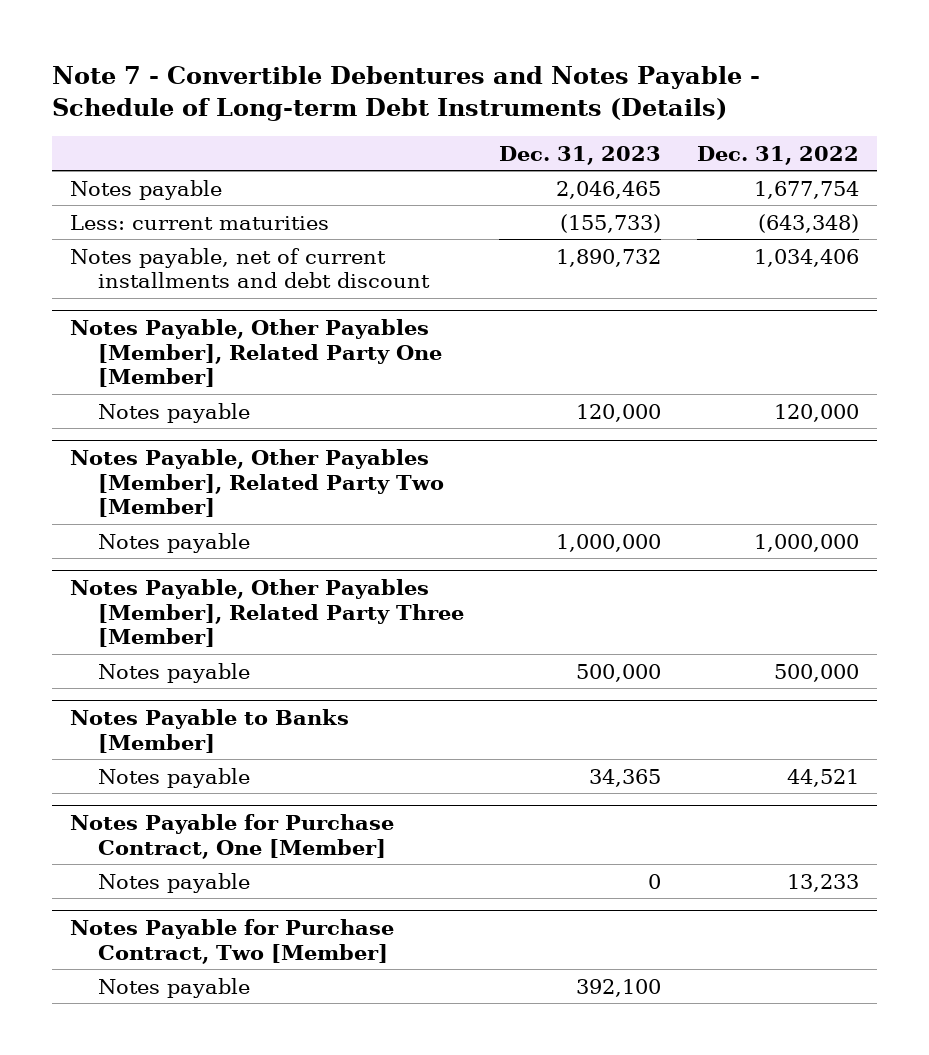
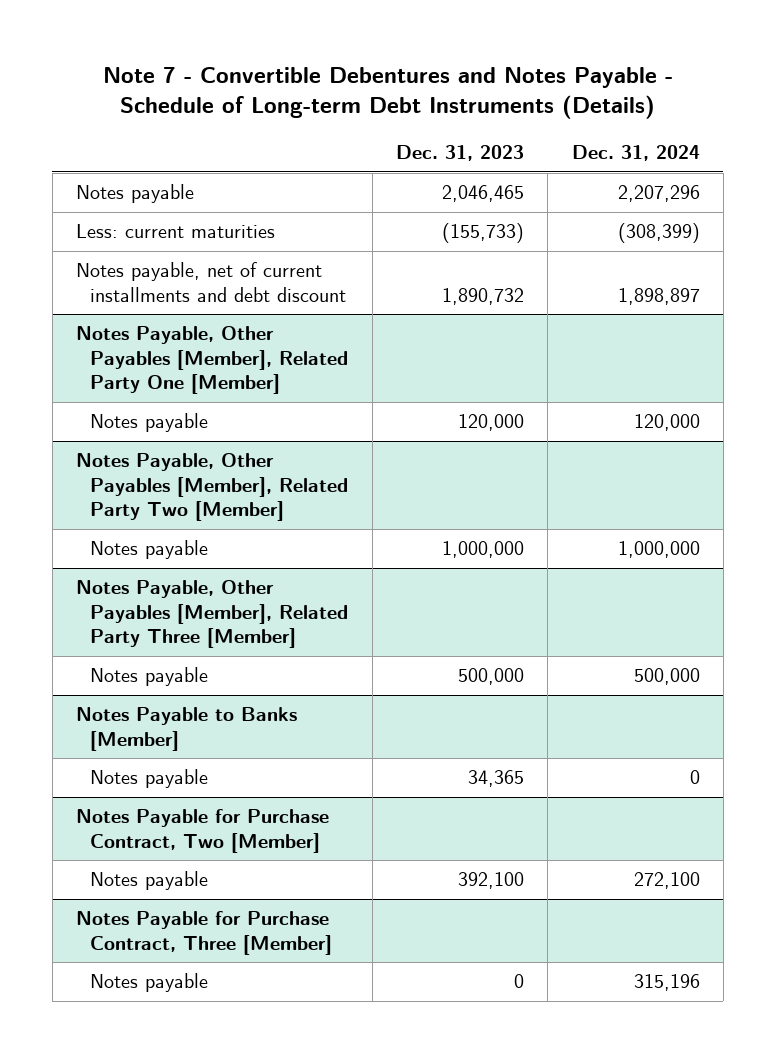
- | Dec. 31, 2023 | Dec. 31, 2022
+ | Dec. 31, 2023 | Dec. 31, 2024
- Notes Payable for Purchase Contract, One [Member]
- Notes payable | 0 | 13,233
+ Notes Payable for Purchase Contract, Three [Member]
+ Notes payable | 0 | 315,196

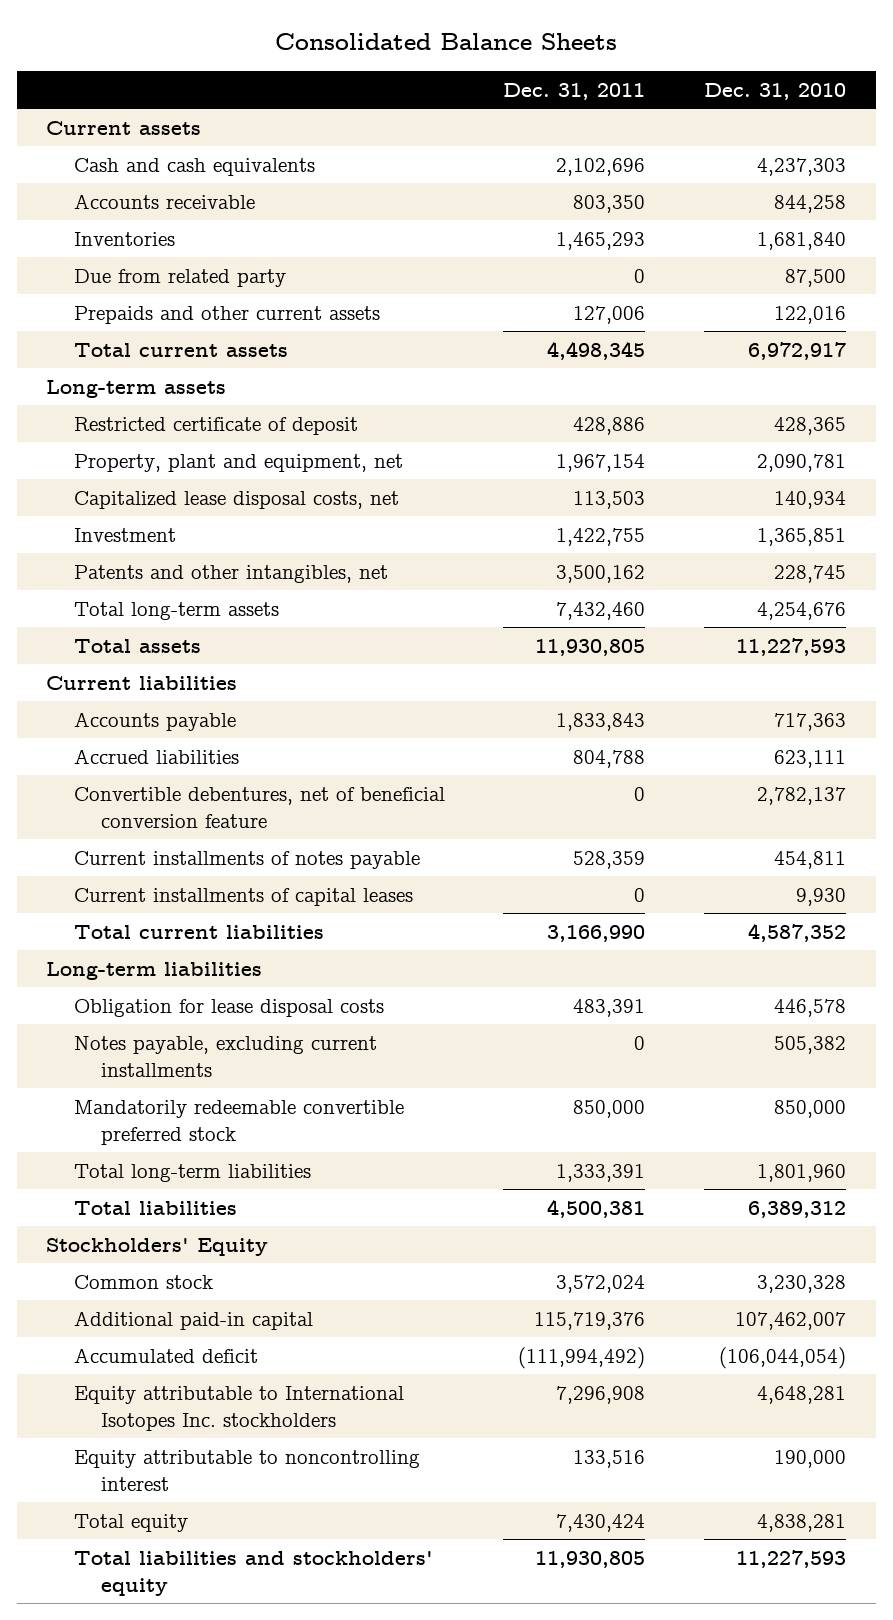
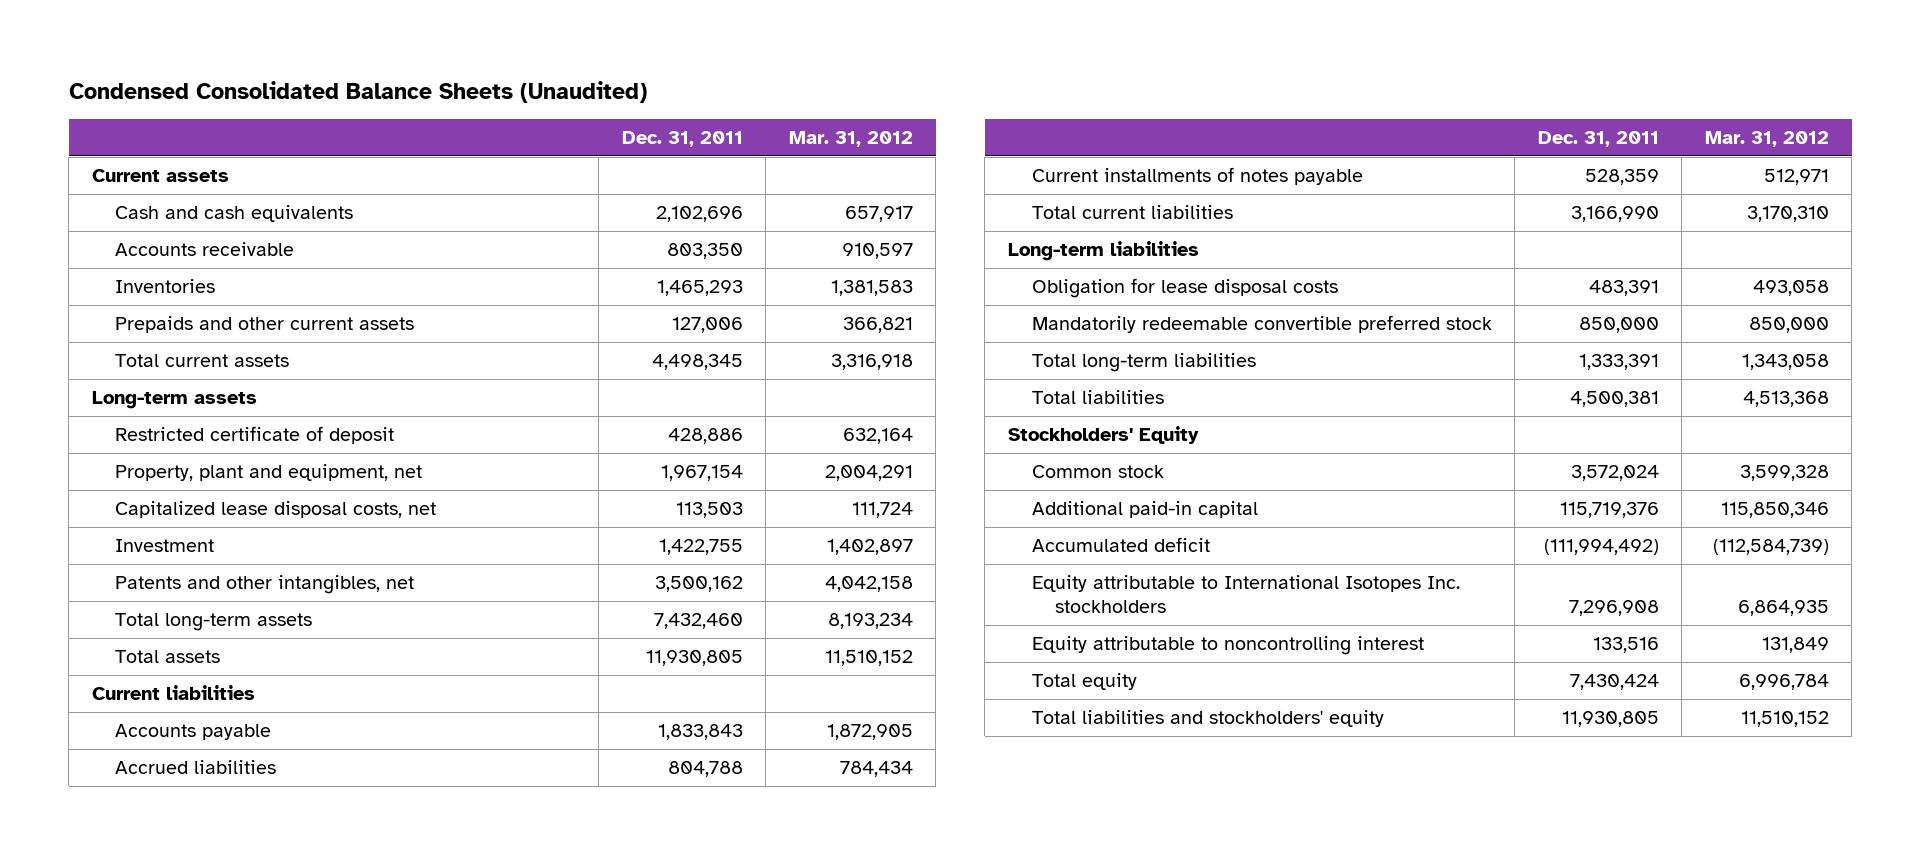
- Consolidated Balance Sheets
+ Condensed Consolidated Balance Sheets (Unaudited)
- | Dec. 31, 2011 | Dec. 31, 2010
+ | Dec. 31, 2011 | Mar. 31, 2012
- Due from related party | 0 | 87,500
- Convertible debentures, net of beneficial conversion feature | 0 | 2,782,137
- Current installments of capital leases | 0 | 9,930
- Notes payable, excluding current installments | 0 | 505,382

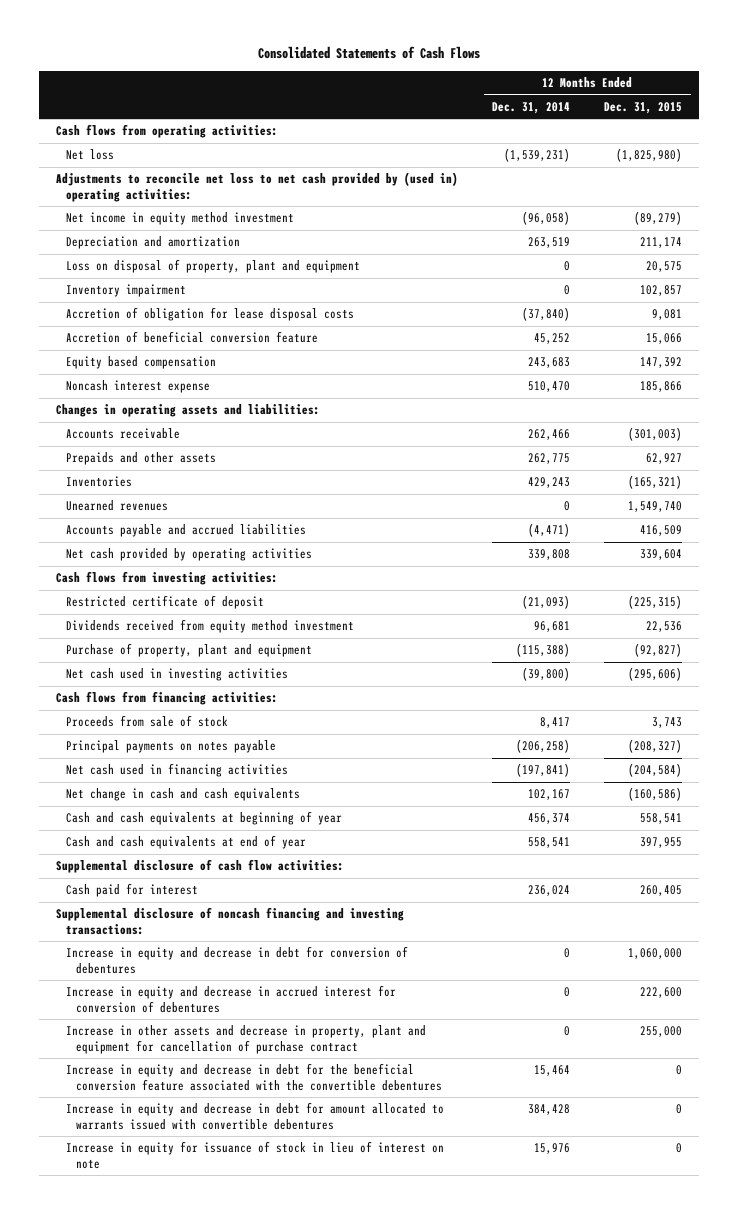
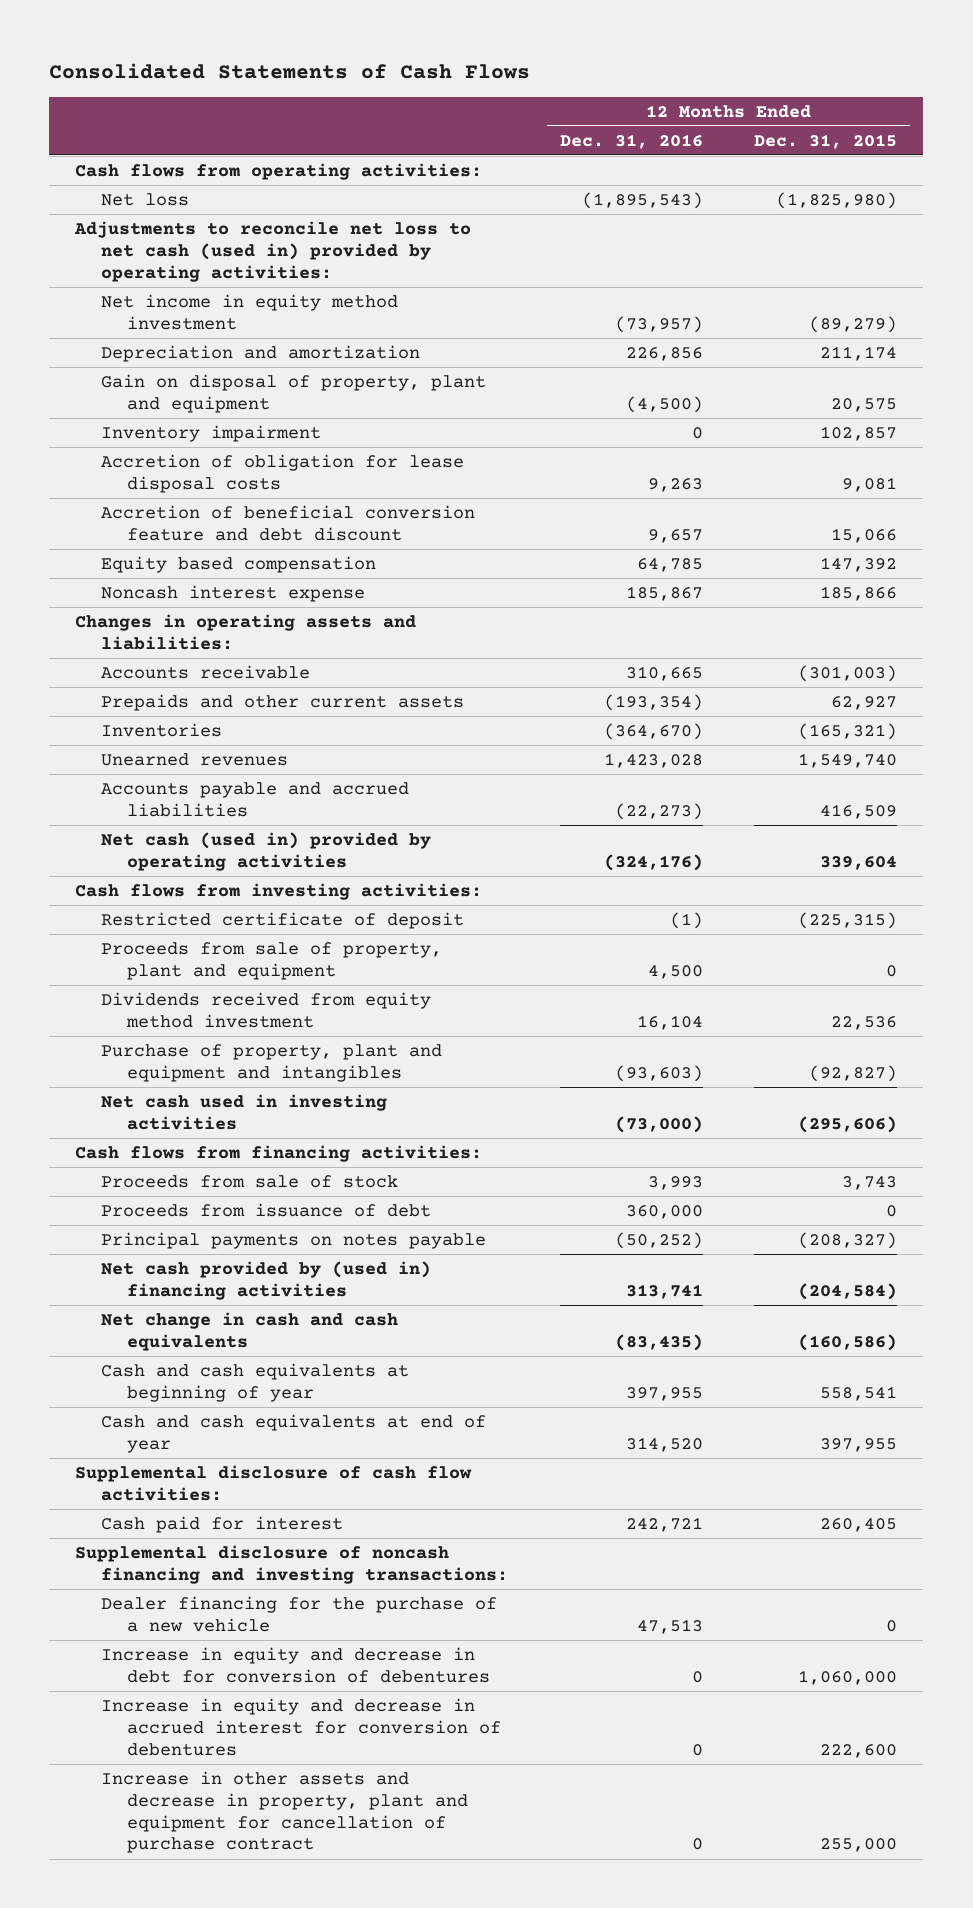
- | 12 Months Ended Dec. 31, 2014 | 12 Months Ended Dec. 31, 2015
+ | 12 Months Ended Dec. 31, 2016 | 12 Months Ended Dec. 31, 2015
- Adjustments to reconcile net loss to net cash provided by (used in) operating activities:
+ Adjustments to reconcile net loss to net cash (used in) provided by operating activities:
- Loss on disposal of property, plant and equipment | 0 | 20,575
+ Gain on disposal of property, plant and equipment | (4,500) | 20,575
- Accretion of beneficial conversion feature | 45,252 | 15,066
+ Accretion of beneficial conversion feature and debt discount | 9,657 | 15,066
- Prepaids and other assets | 262,775 | 62,927
+ Prepaids and other current assets | (193,354) | 62,927
- Net cash provided by operating activities | 339,808 | 339,604
+ Net cash (used in) provided by operating activities | (324,176) | 339,604
+ Proceeds from sale of property, plant and equipment | 4,500 | 0
- Purchase of property, plant and equipment | (115,388) | (92,827)
+ Purchase of property, plant and equipment and intangibles | (93,603) | (92,827)
+ Proceeds from issuance of debt | 360,000 | 0
- Net cash used in financing activities | (197,841) | (204,584)
+ Net cash provided by (used in) financing activities | 313,741 | (204,584)
+ Dealer financing for the purchase of a new vehicle | 47,513 | 0
- Increase in equity and decrease in debt for the beneficial conversion feature associated with the convertible debentures | 15,464 | 0
- Increase in equity and decrease in debt for amount allocated to warrants issued with convertible debentures | 384,428 | 0
- Increase in equity for issuance of stock in lieu of interest on note | 15,976 | 0

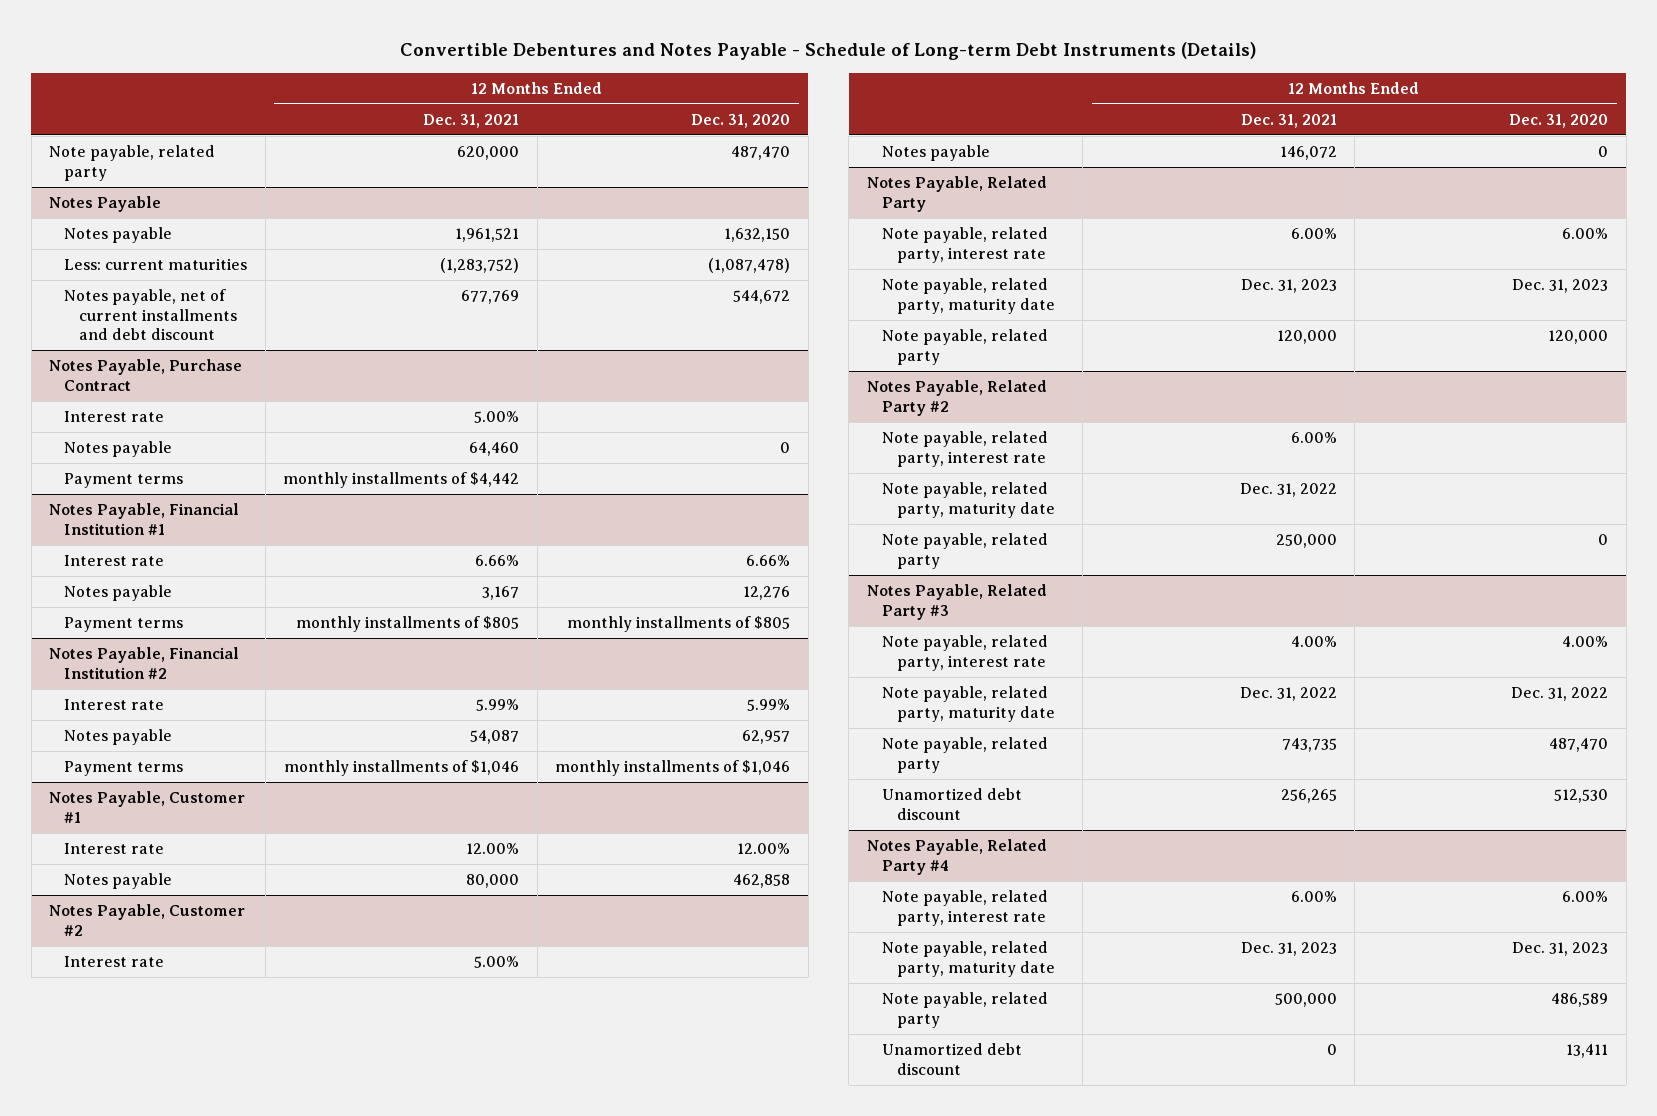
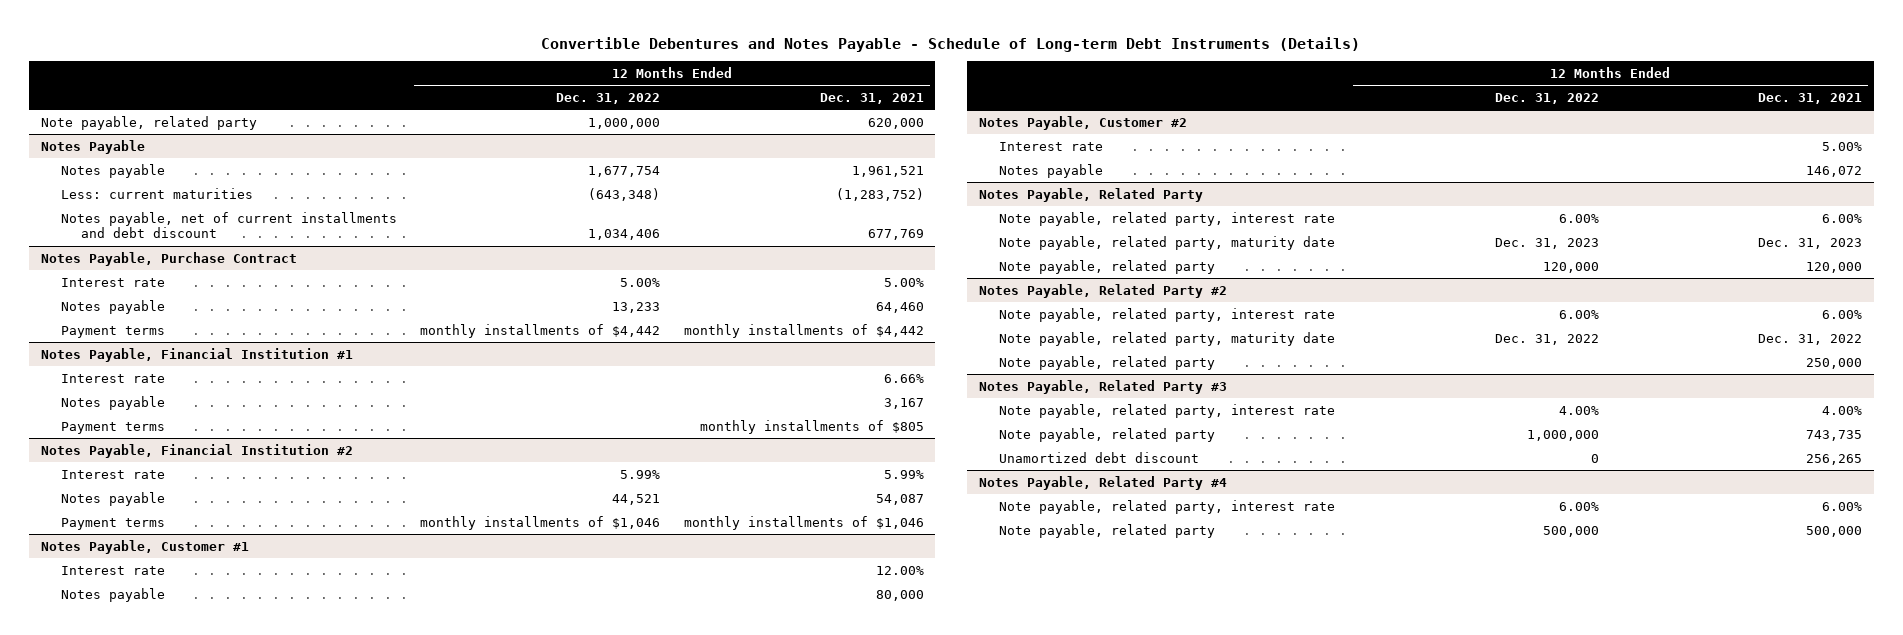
- | 12 Months Ended Dec. 31, 2021 | 12 Months Ended Dec. 31, 2020
+ | 12 Months Ended Dec. 31, 2022 | 12 Months Ended Dec. 31, 2021
@ Notes Payable, Related Party #3
- Note payable, related party, maturity date | Dec. 31, 2022 | Dec. 31, 2022
@ Notes Payable, Related Party #4
- Note payable, related party, maturity date | Dec. 31, 2023 | Dec. 31, 2023
- Unamortized debt discount | 0 | 13,411

